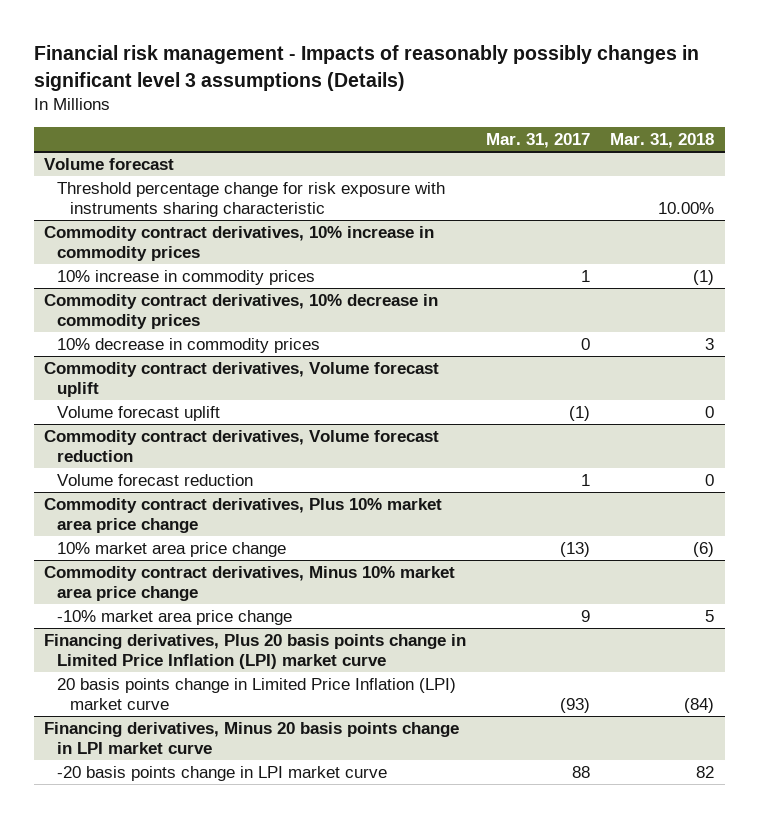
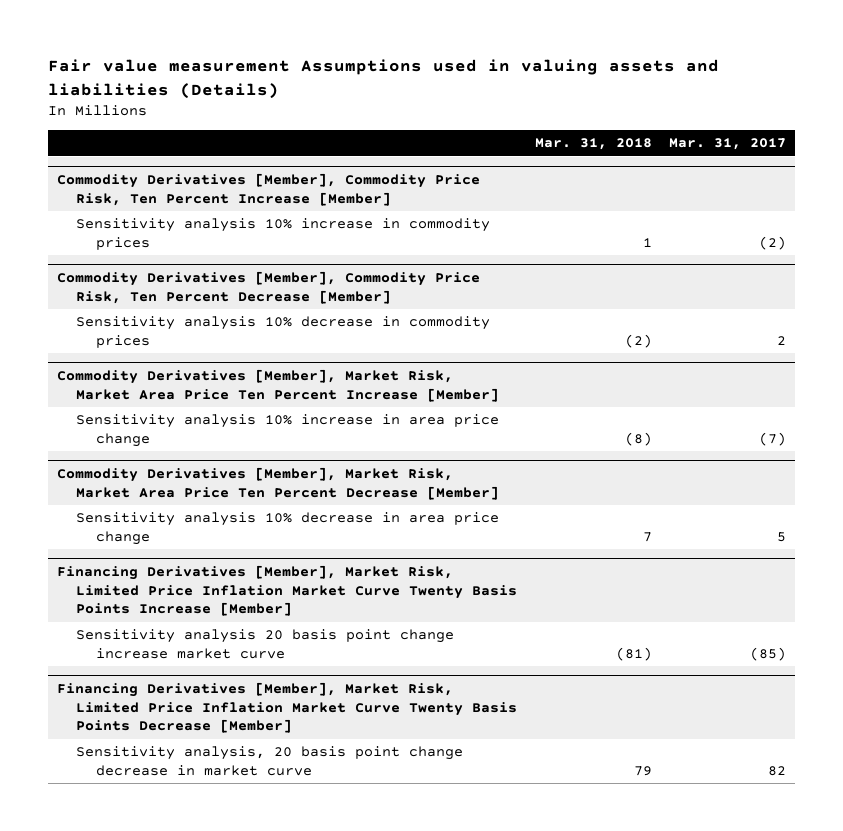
- Financial risk management - Impacts of reasonably possibly changes in significant level 3 assumptions (Details)
+ Fair value measurement Assumptions used in valuing assets and liabilities (Details)
- | Mar. 31, 2017 | Mar. 31, 2018
+ | Mar. 31, 2018 | Mar. 31, 2017
- Volume forecast
- Threshold percentage change for risk exposure with instruments sharing characteristic | | 10.00%
- Commodity contract derivatives, 10% increase in commodity prices
- 10% increase in commodity prices | 1 | (1)
- Commodity contract derivatives, 10% decrease in commodity prices
- 10% decrease in commodity prices | 0 | 3
- Commodity contract derivatives, Volume forecast uplift
- Volume forecast uplift | (1) | 0
- Commodity contract derivatives, Volume forecast reduction
- Volume forecast reduction | 1 | 0
- Commodity contract derivatives, Plus 10% market area price change
- 10% market area price change | (13) | (6)
- Commodity contract derivatives, Minus 10% market area price change
- -10% market area price change | 9 | 5
- Financing derivatives, Plus 20 basis points change in Limited Price Inflation (LPI) market curve
- 20 basis points change in Limited Price Inflation (LPI) market curve | (93) | (84)
- Financing derivatives, Minus 20 basis points change in LPI market curve
- -20 basis points change in LPI market curve | 88 | 82
+ Commodity Derivatives [Member], Commodity Price Risk, Ten Percent Increase [Member]
+ Sensitivity analysis 10% increase in commodity prices | 1 | (2)
+ Commodity Derivatives [Member], Commodity Price Risk, Ten Percent Decrease [Member]
+ Sensitivity analysis 10% decrease in commodity prices | (2) | 2
+ Commodity Derivatives [Member], Market Risk, Market Area Price Ten Percent Increase [Member]
+ Sensitivity analysis 10% increase in area price change | (8) | (7)
+ Commodity Derivatives [Member], Market Risk, Market Area Price Ten Percent Decrease [Member]
+ Sensitivity analysis 10% decrease in area price change | 7 | 5
+ Financing Derivatives [Member], Market Risk, Limited Price Inflation Market Curve Twenty Basis Points Increase [Member]
+ Sensitivity analysis 20 basis point change increase market curve | (81) | (85)
+ Financing Derivatives [Member], Market Risk, Limited Price Inflation Market Curve Twenty Basis Points Decrease [Member]
+ Sensitivity analysis, 20 basis point change decrease in market curve | 79 | 82

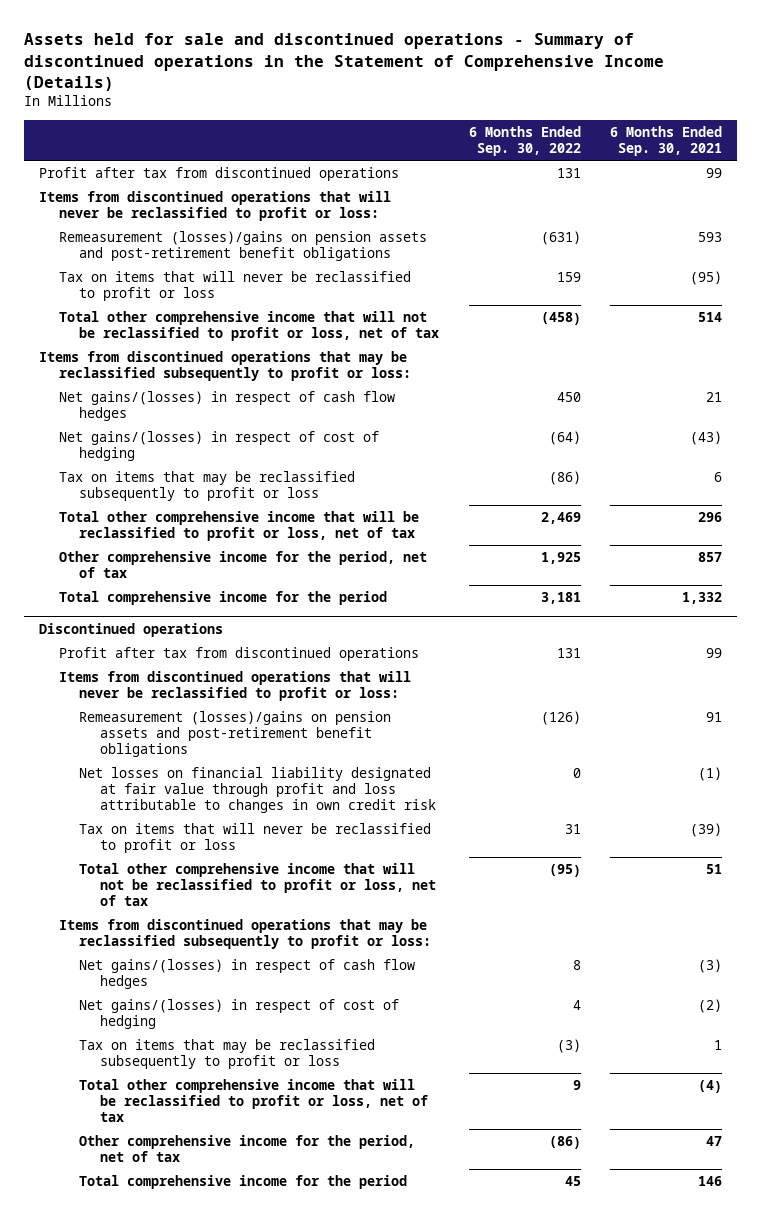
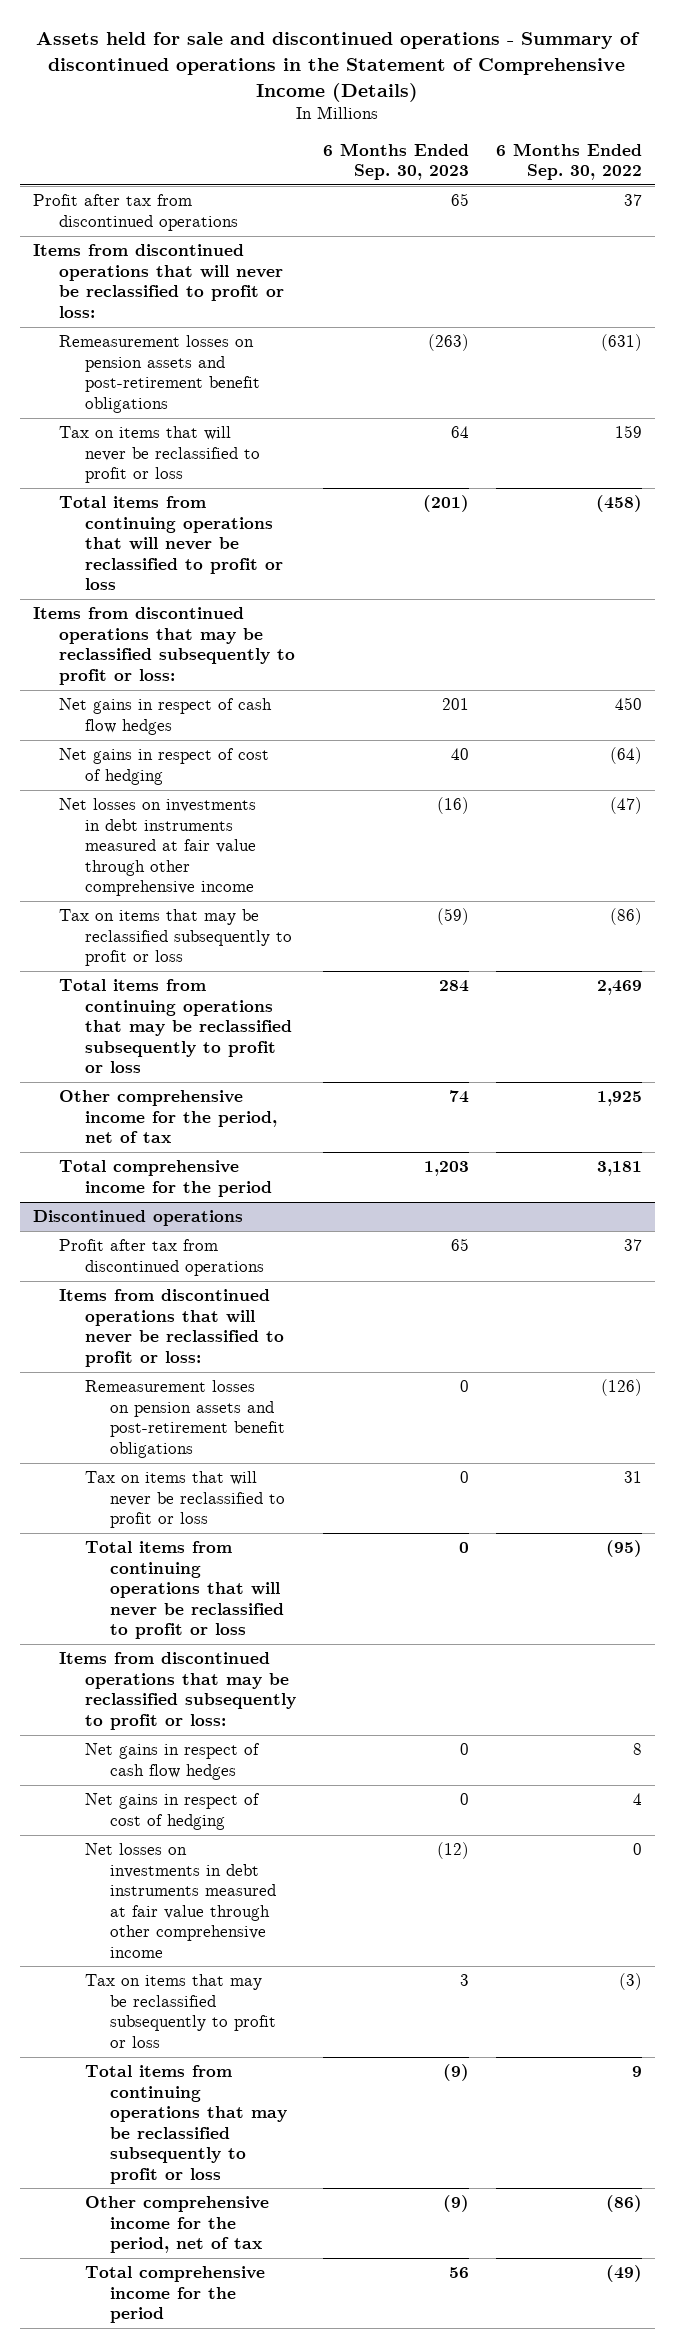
- | 6 Months Ended Sep. 30, 2022 | 6 Months Ended Sep. 30, 2021
+ | 6 Months Ended Sep. 30, 2023 | 6 Months Ended Sep. 30, 2022
- Profit after tax from discontinued operations | 131 | 99
+ Profit after tax from discontinued operations | 65 | 37
- Remeasurement (losses)/gains on pension assets and post-retirement benefit obligations | (631) | 593
+ Remeasurement losses on pension assets and post-retirement benefit obligations | (263) | (631)
- Total other comprehensive income that will not be reclassified to profit or loss, net of tax | (458) | 514
+ Total items from continuing operations that will never be reclassified to profit or loss | (201) | (458)
- Net gains/(losses) in respect of cash flow hedges | 450 | 21
- Net gains/(losses) in respect of cost of hedging | (64) | (43)
+ Net gains in respect of cash flow hedges | 201 | 450
+ Net gains in respect of cost of hedging | 40 | (64)
+ Net losses on investments in debt instruments measured at fair value through other comprehensive income | (16) | (47)
- Total other comprehensive income that will be reclassified to profit or loss, net of tax | 2,469 | 296
+ Total items from continuing operations that may be reclassified subsequently to profit or loss | 284 | 2,469
@ Discontinued operations
- Profit after tax from discontinued operations | 131 | 99
+ Profit after tax from discontinued operations | 65 | 37
- Remeasurement (losses)/gains on pension assets and post-retirement benefit obligations | (126) | 91
- Net losses on financial liability designated at fair value through profit and loss attributable to changes in own credit risk | 0 | (1)
+ Remeasurement losses on pension assets and post-retirement benefit obligations | 0 | (126)
- Total other comprehensive income that will not be reclassified to profit or loss, net of tax | (95) | 51
+ Total items from continuing operations that will never be reclassified to profit or loss | 0 | (95)
- Net gains/(losses) in respect of cash flow hedges | 8 | (3)
- Net gains/(losses) in respect of cost of hedging | 4 | (2)
+ Net gains in respect of cash flow hedges | 0 | 8
+ Net gains in respect of cost of hedging | 0 | 4
+ Net losses on investments in debt instruments measured at fair value through other comprehensive income | (12) | 0
- Total other comprehensive income that will be reclassified to profit or loss, net of tax | 9 | (4)
+ Total items from continuing operations that may be reclassified subsequently to profit or loss | (9) | 9
- Total comprehensive income for the period | 45 | 146
+ Total comprehensive income for the period | 56 | (49)

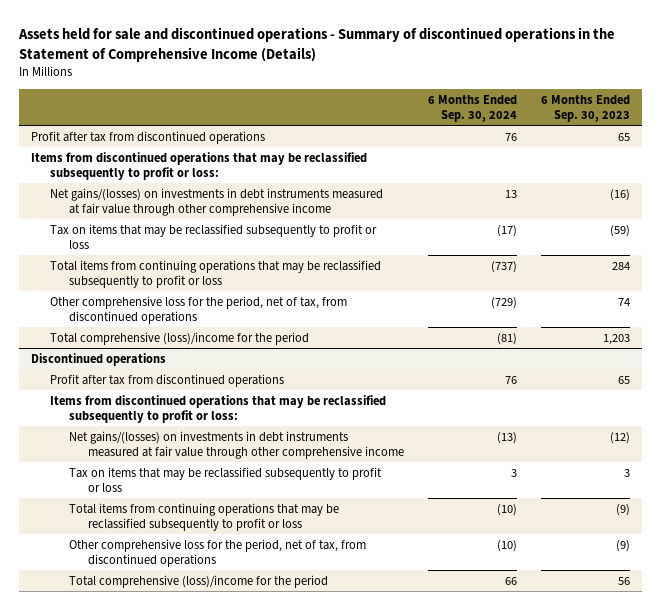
- | 6 Months Ended Sep. 30, 2023 | 6 Months Ended Sep. 30, 2022
+ | 6 Months Ended Sep. 30, 2024 | 6 Months Ended Sep. 30, 2023
- Items from discontinued operations that will never be reclassified to profit or loss:
- Remeasurement losses on pension assets and post-retirement benefit obligations | (263) | (631)
- Tax on items that will never be reclassified to profit or loss | 64 | 159
- Total items from continuing operations that will never be reclassified to profit or loss | (201) | (458)
- Net gains in respect of cash flow hedges | 201 | 450
- Net gains in respect of cost of hedging | 40 | (64)
- Net losses on investments in debt instruments measured at fair value through other comprehensive income | (16) | (47)
+ Net gains/(losses) on investments in debt instruments measured at fair value through other comprehensive income | 13 | (16)
- Other comprehensive income for the period, net of tax | 74 | 1,925
- Total comprehensive income for the period | 1,203 | 3,181
+ Other comprehensive loss for the period, net of tax, from discontinued operations | (729) | 74
+ Total comprehensive (loss)/income for the period | (81) | 1,203
@ Discontinued operations
- Items from discontinued operations that will never be reclassified to profit or loss:
- Remeasurement losses on pension assets and post-retirement benefit obligations | 0 | (126)
- Tax on items that will never be reclassified to profit or loss | 0 | 31
- Total items from continuing operations that will never be reclassified to profit or loss | 0 | (95)
- Net gains in respect of cash flow hedges | 0 | 8
- Net gains in respect of cost of hedging | 0 | 4
- Net losses on investments in debt instruments measured at fair value through other comprehensive income | (12) | 0
+ Net gains/(losses) on investments in debt instruments measured at fair value through other comprehensive income | (13) | (12)
- Other comprehensive income for the period, net of tax | (9) | (86)
- Total comprehensive income for the period | 56 | (49)
+ Other comprehensive loss for the period, net of tax, from discontinued operations | (10) | (9)
+ Total comprehensive (loss)/income for the period | 66 | 56

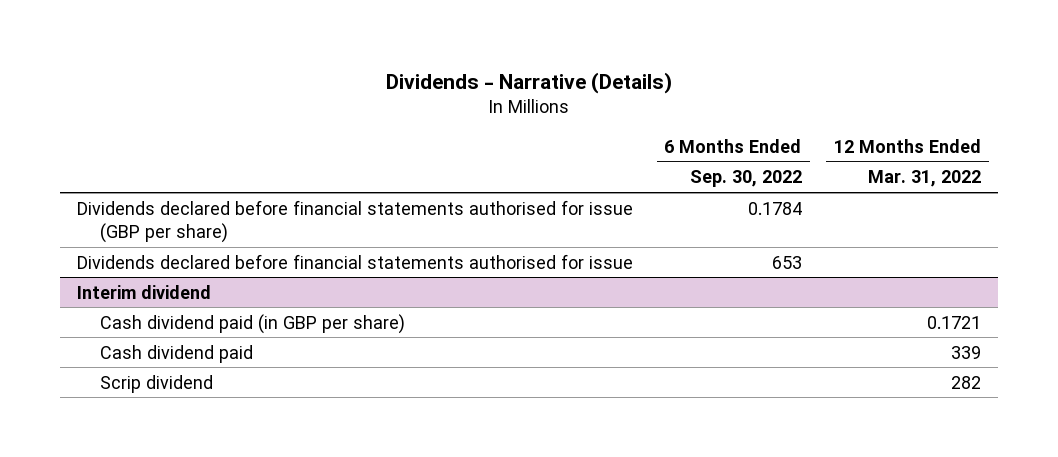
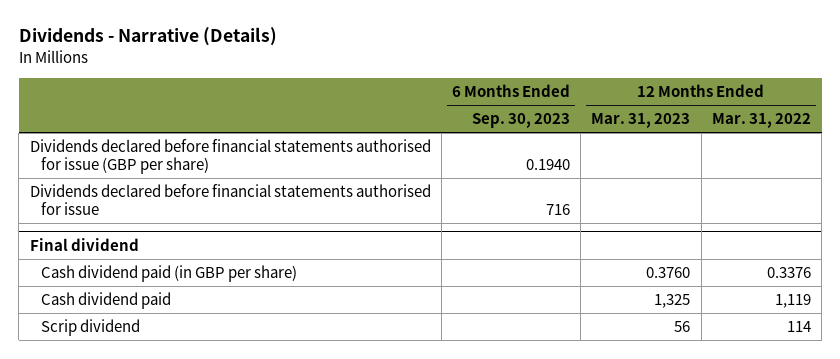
- | 6 Months Ended Sep. 30, 2022 | 12 Months Ended Mar. 31, 2022
+ | 6 Months Ended Sep. 30, 2023 | 12 Months Ended Mar. 31, 2023 | 12 Months Ended Mar. 31, 2022
- Interim dividend
- Cash dividend paid (in GBP per share) | | 0.1721
- Cash dividend paid | | 339
- Scrip dividend | | 282
+ Final dividend
+ Cash dividend paid (in GBP per share) | | 0.3760 | 0.3376
+ Cash dividend paid | | 1,325 | 1,119
+ Scrip dividend | | 56 | 114

